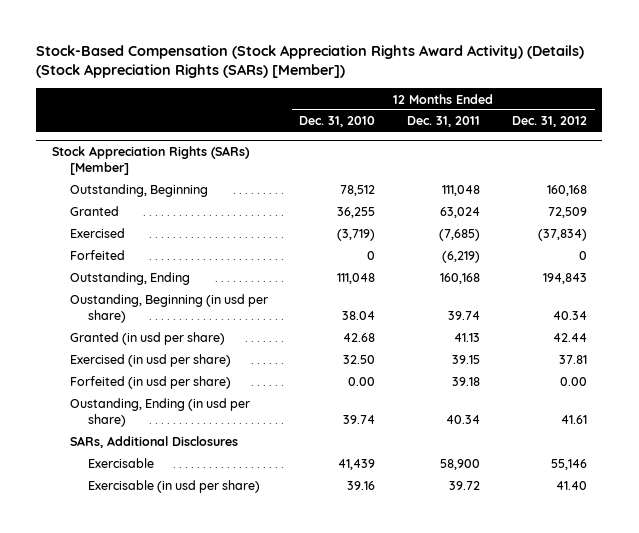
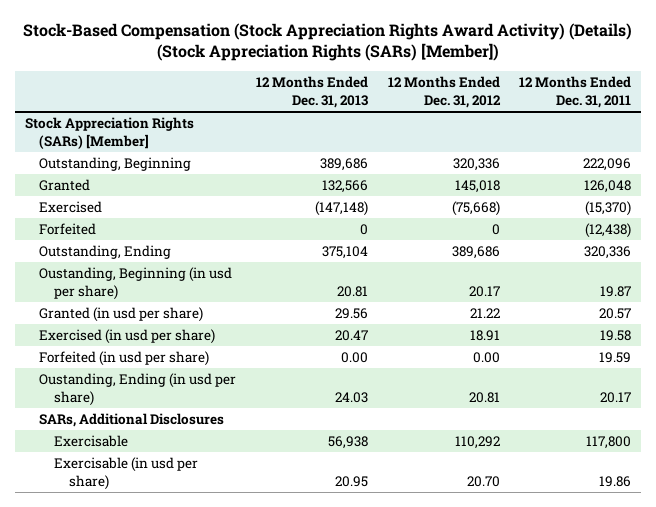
- | 12 Months Ended Dec. 31, 2010 | 12 Months Ended Dec. 31, 2011 | 12 Months Ended Dec. 31, 2012
+ | 12 Months Ended Dec. 31, 2013 | 12 Months Ended Dec. 31, 2012 | 12 Months Ended Dec. 31, 2011
@ Stock Appreciation Rights (SARs) [Member]
- Outstanding, Beginning | 78,512 | 111,048 | 160,168
- Granted | 36,255 | 63,024 | 72,509
- Exercised | (3,719) | (7,685) | (37,834)
- Forfeited | 0 | (6,219) | 0
- Outstanding, Ending | 111,048 | 160,168 | 194,843
- Oustanding, Beginning (in usd per share) | 38.04 | 39.74 | 40.34
- Granted (in usd per share) | 42.68 | 41.13 | 42.44
- Exercised (in usd per share) | 32.50 | 39.15 | 37.81
- Forfeited (in usd per share) | 0.00 | 39.18 | 0.00
- Oustanding, Ending (in usd per share) | 39.74 | 40.34 | 41.61
+ Outstanding, Beginning | 389,686 | 320,336 | 222,096
+ Granted | 132,566 | 145,018 | 126,048
+ Exercised | (147,148) | (75,668) | (15,370)
+ Forfeited | 0 | 0 | (12,438)
+ Outstanding, Ending | 375,104 | 389,686 | 320,336
+ Oustanding, Beginning (in usd per share) | 20.81 | 20.17 | 19.87
+ Granted (in usd per share) | 29.56 | 21.22 | 20.57
+ Exercised (in usd per share) | 20.47 | 18.91 | 19.58
+ Forfeited (in usd per share) | 0.00 | 0.00 | 19.59
+ Oustanding, Ending (in usd per share) | 24.03 | 20.81 | 20.17
- Exercisable | 41,439 | 58,900 | 55,146
- Exercisable (in usd per share) | 39.16 | 39.72 | 41.40
+ Exercisable | 56,938 | 110,292 | 117,800
+ Exercisable (in usd per share) | 20.95 | 20.70 | 19.86

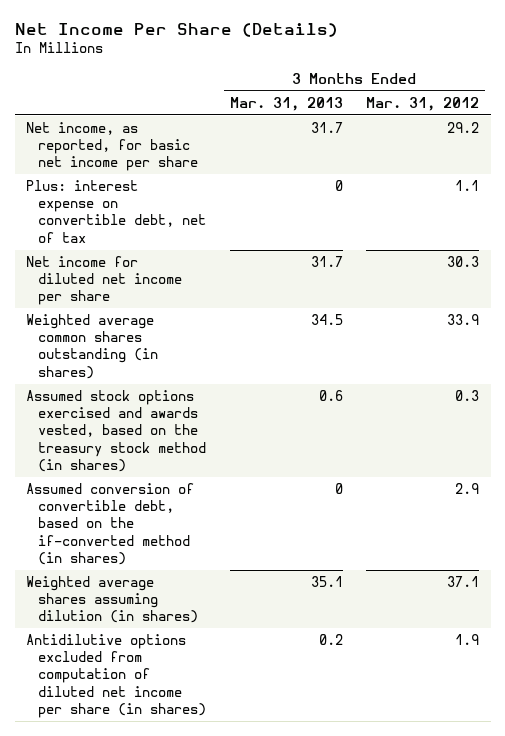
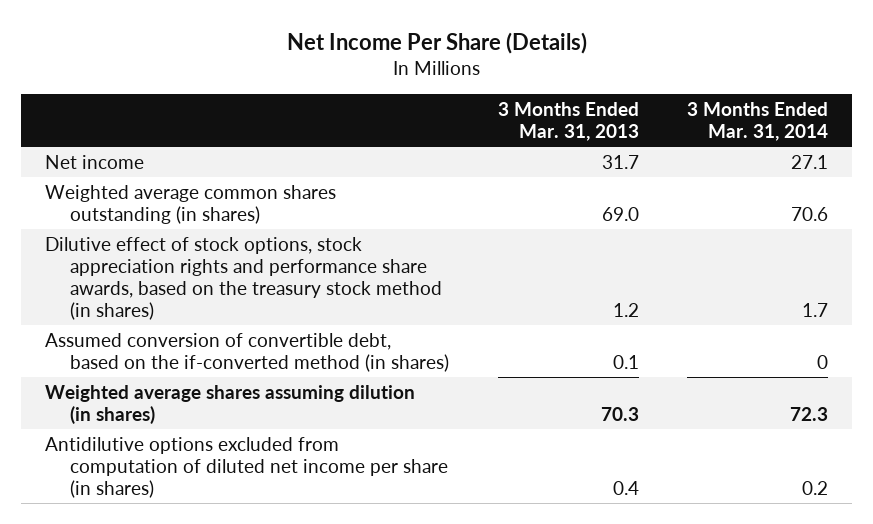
- | 3 Months Ended Mar. 31, 2013 | 3 Months Ended Mar. 31, 2012
+ | 3 Months Ended Mar. 31, 2013 | 3 Months Ended Mar. 31, 2014
- Net income, as reported, for basic net income per share | 31.7 | 29.2
- Plus: interest expense on convertible debt, net of tax | 0 | 1.1
- Net income for diluted net income per share | 31.7 | 30.3
- Weighted average common shares outstanding (in shares) | 34.5 | 33.9
- Assumed stock options exercised and awards vested, based on the treasury stock method (in shares) | 0.6 | 0.3
- Assumed conversion of convertible debt, based on the if-converted method (in shares) | 0 | 2.9
- Weighted average shares assuming dilution (in shares) | 35.1 | 37.1
- Antidilutive options excluded from computation of diluted net income per share (in shares) | 0.2 | 1.9
+ Net income | 31.7 | 27.1
+ Weighted average common shares outstanding (in shares) | 69.0 | 70.6
+ Dilutive effect of stock options, stock appreciation rights and performance share awards, based on the treasury stock method (in shares) | 1.2 | 1.7
+ Assumed conversion of convertible debt, based on the if-converted method (in shares) | 0.1 | 0
+ Weighted average shares assuming dilution (in shares) | 70.3 | 72.3
+ Antidilutive options excluded from computation of diluted net income per share (in shares) | 0.4 | 0.2

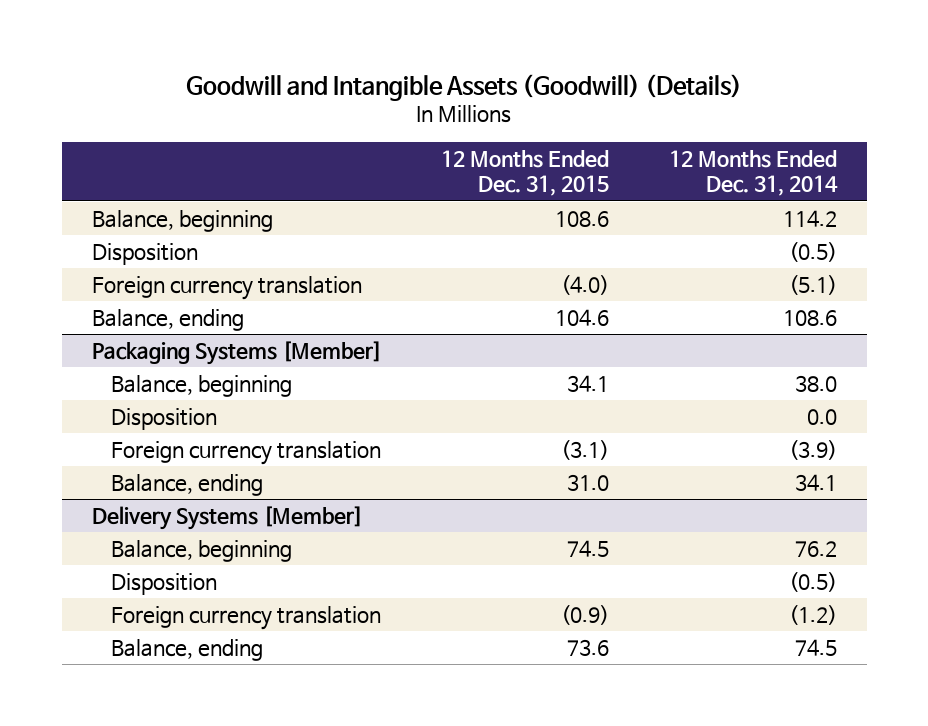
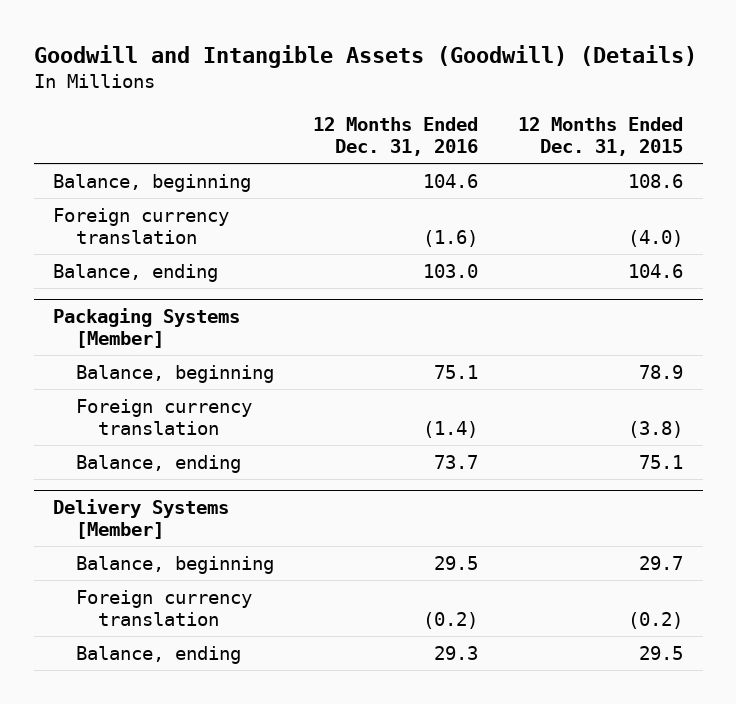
- | 12 Months Ended Dec. 31, 2015 | 12 Months Ended Dec. 31, 2014
+ | 12 Months Ended Dec. 31, 2016 | 12 Months Ended Dec. 31, 2015
- Disposition | | (0.5)
@ Packaging Systems [Member]
- Balance, beginning | 34.1 | 38.0
- Disposition | | 0.0
- Foreign currency translation | (3.1) | (3.9)
- Balance, ending | 31.0 | 34.1
+ Balance, beginning | 75.1 | 78.9
+ Foreign currency translation | (1.4) | (3.8)
+ Balance, ending | 73.7 | 75.1
@ Delivery Systems [Member]
- Balance, beginning | 74.5 | 76.2
- Disposition | | (0.5)
- Foreign currency translation | (0.9) | (1.2)
- Balance, ending | 73.6 | 74.5
+ Balance, beginning | 29.5 | 29.7
+ Foreign currency translation | (0.2) | (0.2)
+ Balance, ending | 29.3 | 29.5

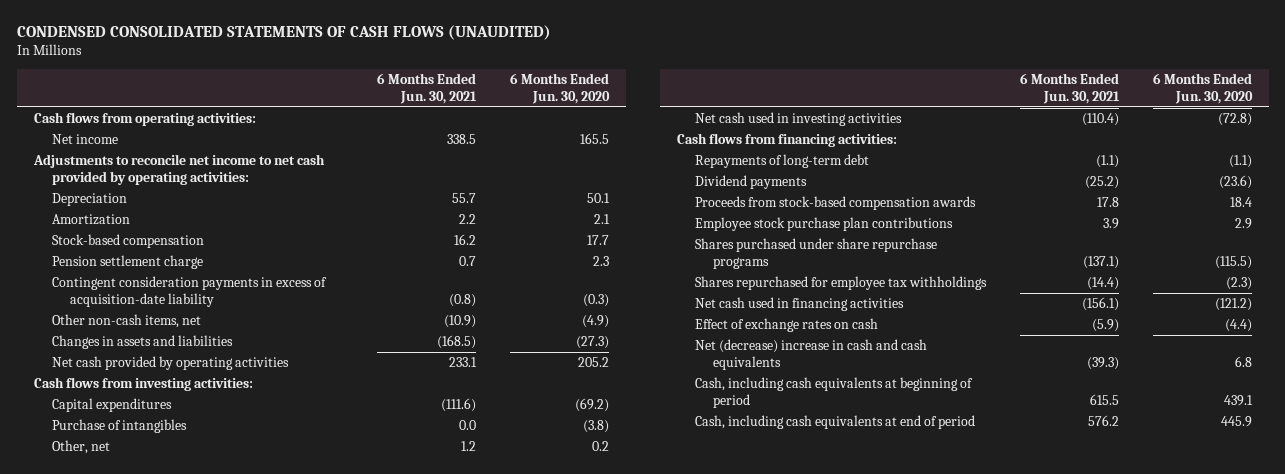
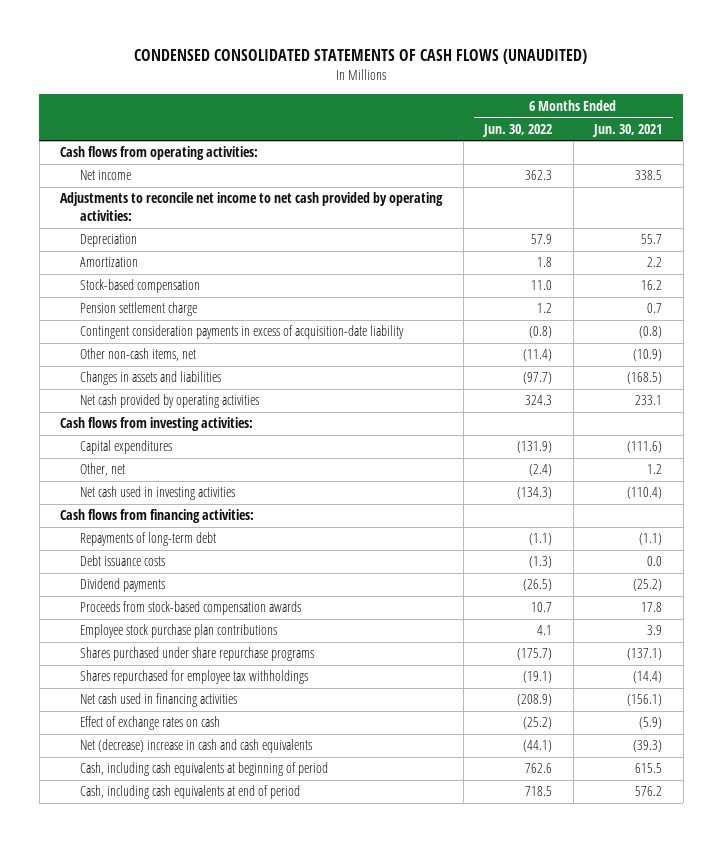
- | 6 Months Ended Jun. 30, 2021 | 6 Months Ended Jun. 30, 2020
+ | 6 Months Ended Jun. 30, 2022 | 6 Months Ended Jun. 30, 2021
- Purchase of intangibles | 0.0 | (3.8)
+ Debt issuance costs | (1.3) | 0.0

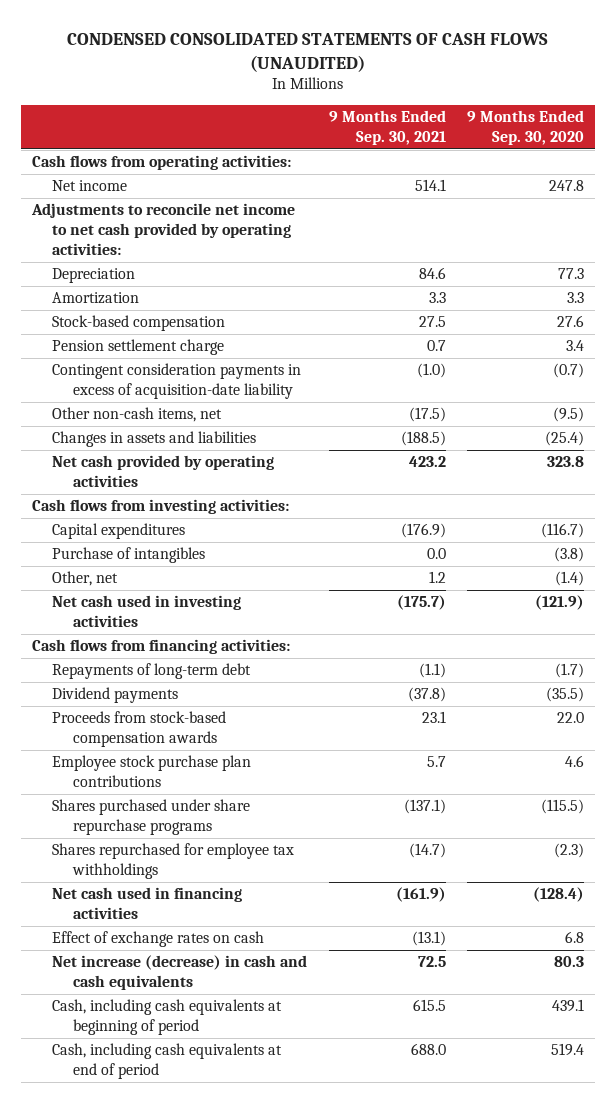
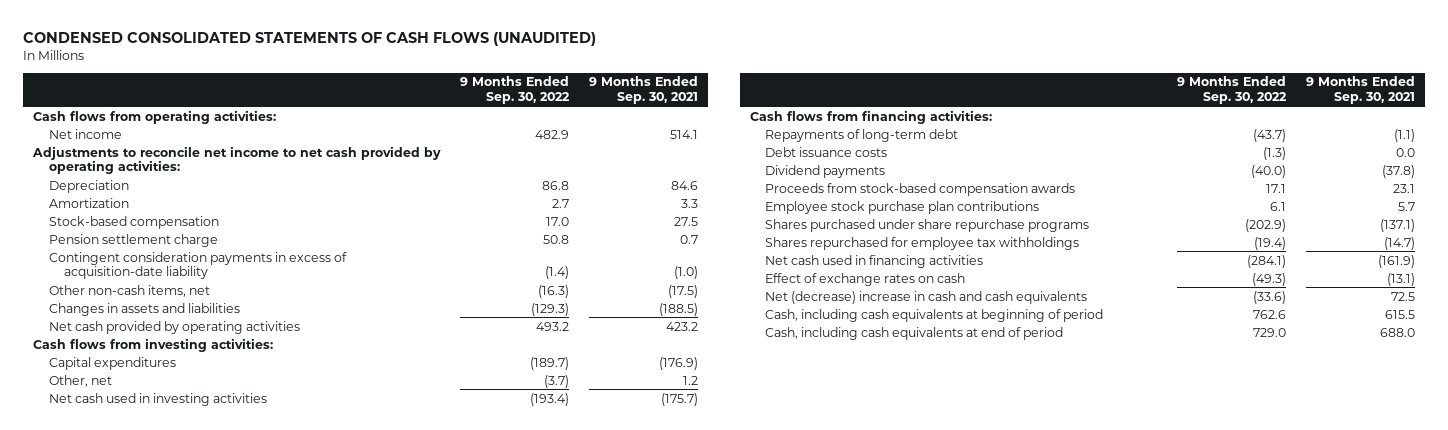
- | 9 Months Ended Sep. 30, 2021 | 9 Months Ended Sep. 30, 2020
+ | 9 Months Ended Sep. 30, 2022 | 9 Months Ended Sep. 30, 2021
- Purchase of intangibles | 0.0 | (3.8)
+ Debt issuance costs | (1.3) | 0.0
- Net increase (decrease) in cash and cash equivalents | 72.5 | 80.3
+ Net (decrease) increase in cash and cash equivalents | (33.6) | 72.5

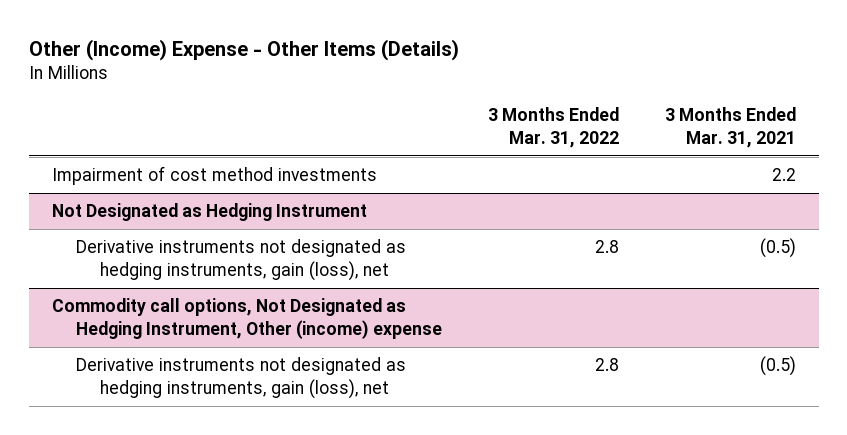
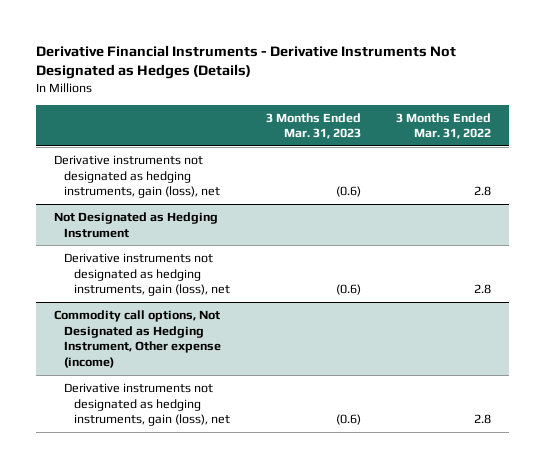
- Other (Income) Expense - Other Items (Details)
+ Derivative Financial Instruments - Derivative Instruments Not Designated as Hedges (Details)
- | 3 Months Ended Mar. 31, 2022 | 3 Months Ended Mar. 31, 2021
+ | 3 Months Ended Mar. 31, 2023 | 3 Months Ended Mar. 31, 2022
- Impairment of cost method investments | | 2.2
+ Derivative instruments not designated as hedging instruments, gain (loss), net | (0.6) | 2.8
- Commodity call options, Not Designated as Hedging Instrument, Other (income) expense
+ Commodity call options, Not Designated as Hedging Instrument, Other expense (income)

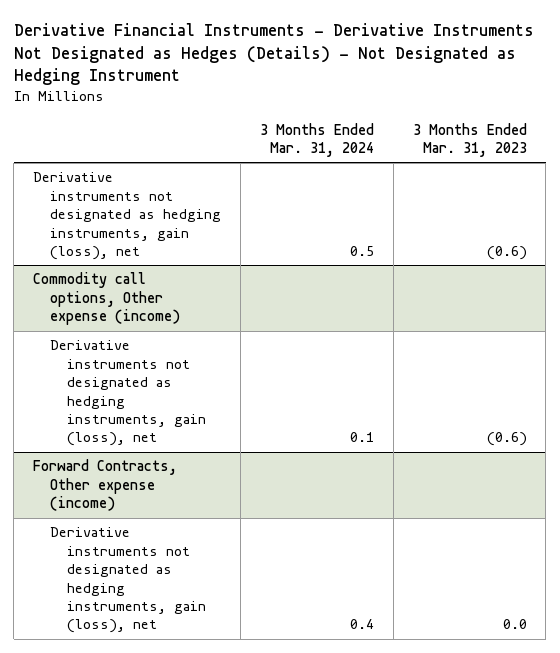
- Derivative Financial Instruments - Derivative Instruments Not Designated as Hedges (Details)
+ Derivative Financial Instruments - Derivative Instruments Not Designated as Hedges (Details) - Not Designated as Hedging Instrument
- | 3 Months Ended Mar. 31, 2023 | 3 Months Ended Mar. 31, 2022
+ | 3 Months Ended Mar. 31, 2024 | 3 Months Ended Mar. 31, 2023
- Not Designated as Hedging Instrument
- Derivative instruments not designated as hedging instruments, gain (loss), net | (0.6) | 2.8
- Commodity call options, Not Designated as Hedging Instrument, Other expense (income)
+ Commodity call options, Other expense (income)
+ Forward Contracts, Other expense (income)
+ Derivative instruments not designated as hedging instruments, gain (loss), net | 0.4 | 0.0

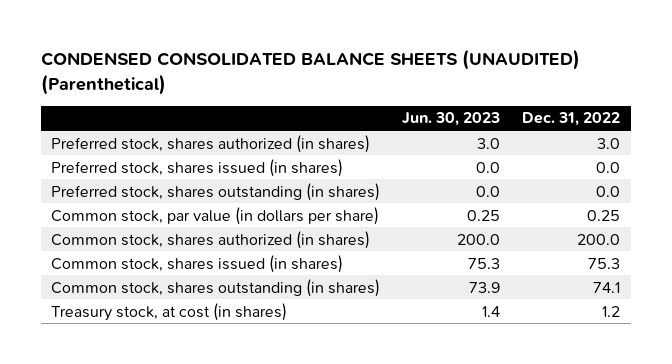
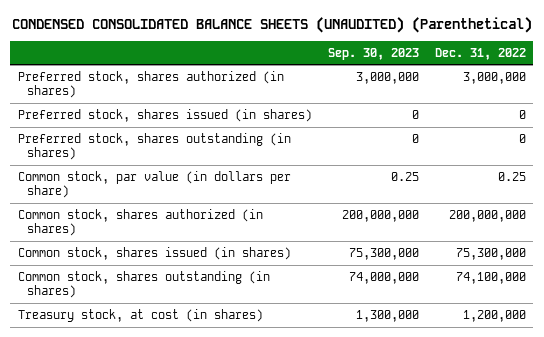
- | Jun. 30, 2023 | Dec. 31, 2022
+ | Sep. 30, 2023 | Dec. 31, 2022
- Preferred stock, shares authorized (in shares) | 3.0 | 3.0
- Preferred stock, shares issued (in shares) | 0.0 | 0.0
- Preferred stock, shares outstanding (in shares) | 0.0 | 0.0
+ Preferred stock, shares authorized (in shares) | 3,000,000 | 3,000,000
+ Preferred stock, shares issued (in shares) | 0 | 0
+ Preferred stock, shares outstanding (in shares) | 0 | 0
- Common stock, shares authorized (in shares) | 200.0 | 200.0
- Common stock, shares issued (in shares) | 75.3 | 75.3
- Common stock, shares outstanding (in shares) | 73.9 | 74.1
- Treasury stock, at cost (in shares) | 1.4 | 1.2
+ Common stock, shares authorized (in shares) | 200,000,000 | 200,000,000
+ Common stock, shares issued (in shares) | 75,300,000 | 75,300,000
+ Common stock, shares outstanding (in shares) | 74,000,000 | 74,100,000
+ Treasury stock, at cost (in shares) | 1,300,000 | 1,200,000

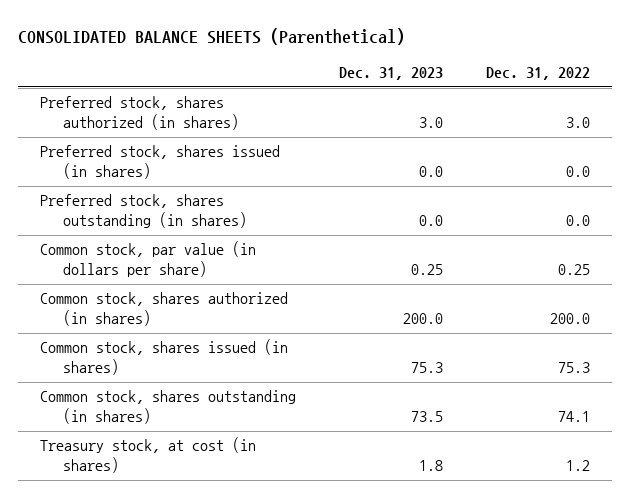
- CONDENSED CONSOLIDATED BALANCE SHEETS (UNAUDITED) (Parenthetical)
+ CONSOLIDATED BALANCE SHEETS (Parenthetical)
- | Sep. 30, 2023 | Dec. 31, 2022
+ | Dec. 31, 2023 | Dec. 31, 2022
- Preferred stock, shares authorized (in shares) | 3,000,000 | 3,000,000
- Preferred stock, shares issued (in shares) | 0 | 0
- Preferred stock, shares outstanding (in shares) | 0 | 0
+ Preferred stock, shares authorized (in shares) | 3.0 | 3.0
+ Preferred stock, shares issued (in shares) | 0.0 | 0.0
+ Preferred stock, shares outstanding (in shares) | 0.0 | 0.0
- Common stock, shares authorized (in shares) | 200,000,000 | 200,000,000
- Common stock, shares issued (in shares) | 75,300,000 | 75,300,000
- Common stock, shares outstanding (in shares) | 74,000,000 | 74,100,000
- Treasury stock, at cost (in shares) | 1,300,000 | 1,200,000
+ Common stock, shares authorized (in shares) | 200.0 | 200.0
+ Common stock, shares issued (in shares) | 75.3 | 75.3
+ Common stock, shares outstanding (in shares) | 73.5 | 74.1
+ Treasury stock, at cost (in shares) | 1.8 | 1.2

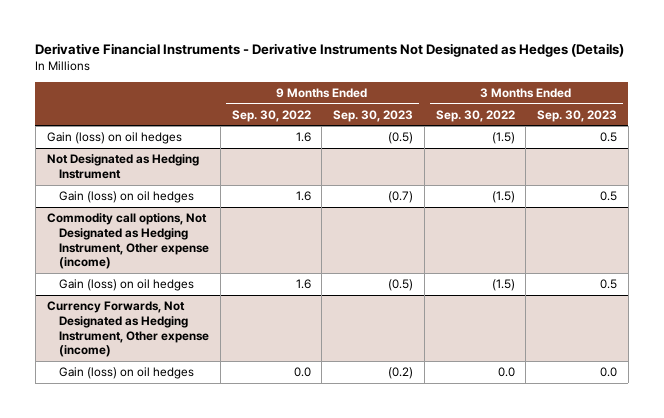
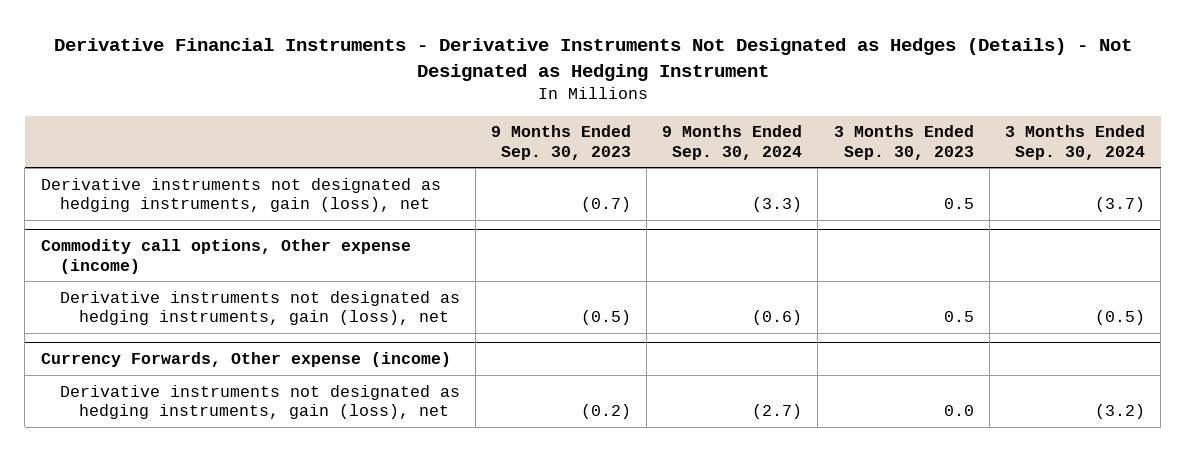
- Derivative Financial Instruments - Derivative Instruments Not Designated as Hedges (Details)
+ Derivative Financial Instruments - Derivative Instruments Not Designated as Hedges (Details) - Not Designated as Hedging Instrument
- | 9 Months Ended Sep. 30, 2022 | 9 Months Ended Sep. 30, 2023 | 3 Months Ended Sep. 30, 2022 | 3 Months Ended Sep. 30, 2023
+ | 9 Months Ended Sep. 30, 2023 | 9 Months Ended Sep. 30, 2024 | 3 Months Ended Sep. 30, 2023 | 3 Months Ended Sep. 30, 2024
- Gain (loss) on oil hedges | 1.6 | (0.5) | (1.5) | 0.5
- Not Designated as Hedging Instrument
- Gain (loss) on oil hedges | 1.6 | (0.7) | (1.5) | 0.5
- Commodity call options, Not Designated as Hedging Instrument, Other expense (income)
- Gain (loss) on oil hedges | 1.6 | (0.5) | (1.5) | 0.5
- Currency Forwards, Not Designated as Hedging Instrument, Other expense (income)
- Gain (loss) on oil hedges | 0.0 | (0.2) | 0.0 | 0.0
+ Derivative instruments not designated as hedging instruments, gain (loss), net | (0.7) | (3.3) | 0.5 | (3.7)
+ Commodity call options, Other expense (income)
+ Derivative instruments not designated as hedging instruments, gain (loss), net | (0.5) | (0.6) | 0.5 | (0.5)
+ Currency Forwards, Other expense (income)
+ Derivative instruments not designated as hedging instruments, gain (loss), net | (0.2) | (2.7) | 0.0 | (3.2)

